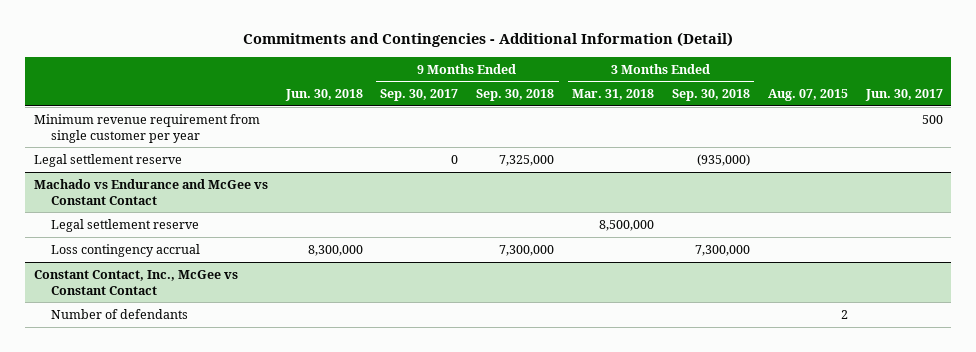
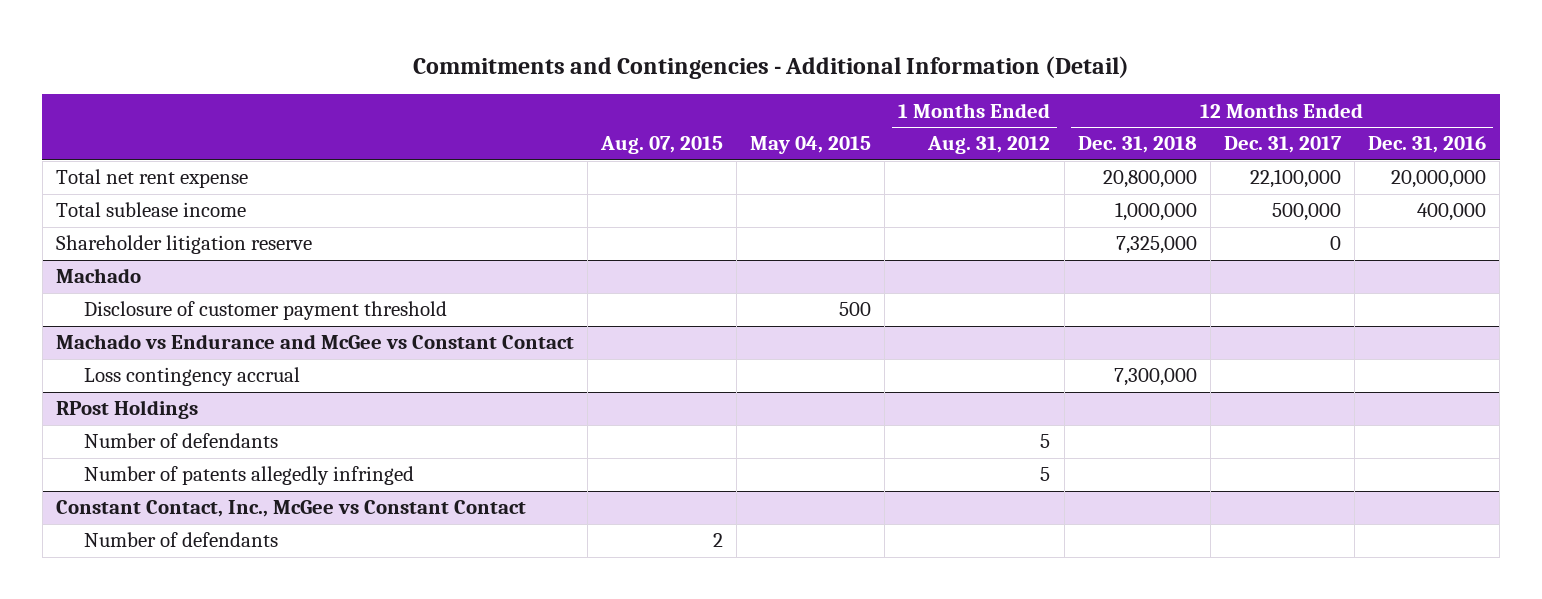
- | Jun. 30, 2018 | 9 Months Ended Sep. 30, 2017 | 9 Months Ended Sep. 30, 2018 | 3 Months Ended Mar. 31, 2018 | 3 Months Ended Sep. 30, 2018 | Aug. 07, 2015 | Jun. 30, 2017
+ | Aug. 07, 2015 | May 04, 2015 | 1 Months Ended Aug. 31, 2012 | 12 Months Ended Dec. 31, 2018 | 12 Months Ended Dec. 31, 2017 | 12 Months Ended Dec. 31, 2016
- Minimum revenue requirement from single customer per year | | | | | | | 500
- Legal settlement reserve | | 0 | 7,325,000 | | (935,000) | |
+ Total net rent expense | | | | 20,800,000 | 22,100,000 | 20,000,000
+ Total sublease income | | | | 1,000,000 | 500,000 | 400,000
+ Shareholder litigation reserve | | | | 7,325,000 | 0 |
+ Machado
+ Disclosure of customer payment threshold | | 500 | | | |
@ Machado vs Endurance and McGee vs Constant Contact
- Legal settlement reserve | | | | 8,500,000 | | |
+ RPost Holdings
+ Number of defendants | | | 5 | | |
+ Number of patents allegedly infringed | | | 5 | | |

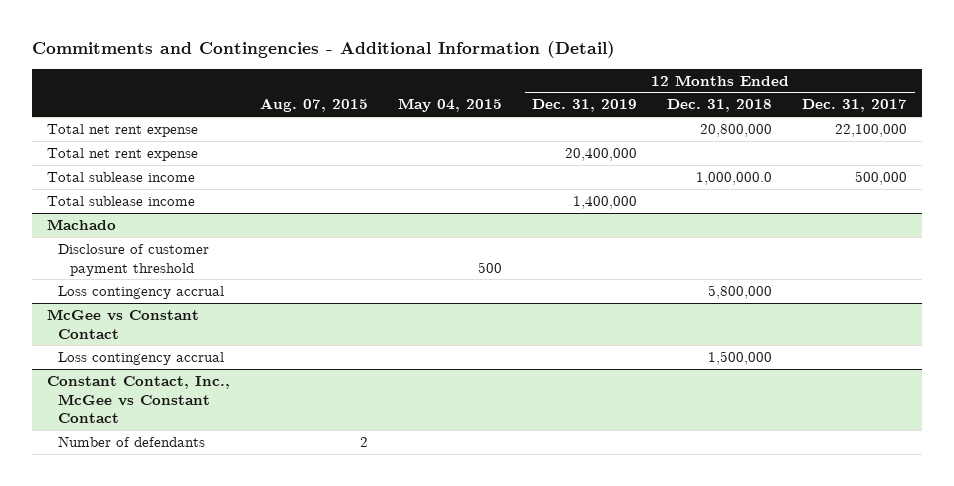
- | Aug. 07, 2015 | May 04, 2015 | 1 Months Ended Aug. 31, 2012 | 12 Months Ended Dec. 31, 2018 | 12 Months Ended Dec. 31, 2017 | 12 Months Ended Dec. 31, 2016
+ | Aug. 07, 2015 | May 04, 2015 | 12 Months Ended Dec. 31, 2019 | 12 Months Ended Dec. 31, 2018 | 12 Months Ended Dec. 31, 2017
- Total sublease income | | | | 1,000,000 | 500,000 | 400,000
- Shareholder litigation reserve | | | | 7,325,000 | 0 |
+ Total net rent expense | | | 20,400,000 | |
+ Total sublease income | | | | 1,000,000.0 | 500,000
+ Total sublease income | | | 1,400,000 | |
- Machado vs Endurance and McGee vs Constant Contact
- Loss contingency accrual | | | | 7,300,000 | |
- RPost Holdings
- Number of defendants | | | 5 | | |
- Number of patents allegedly infringed | | | 5 | | |
@ Machado
+ Loss contingency accrual | | | | 5,800,000 |
+ McGee vs Constant Contact
+ Loss contingency accrual | | | | 1,500,000 |

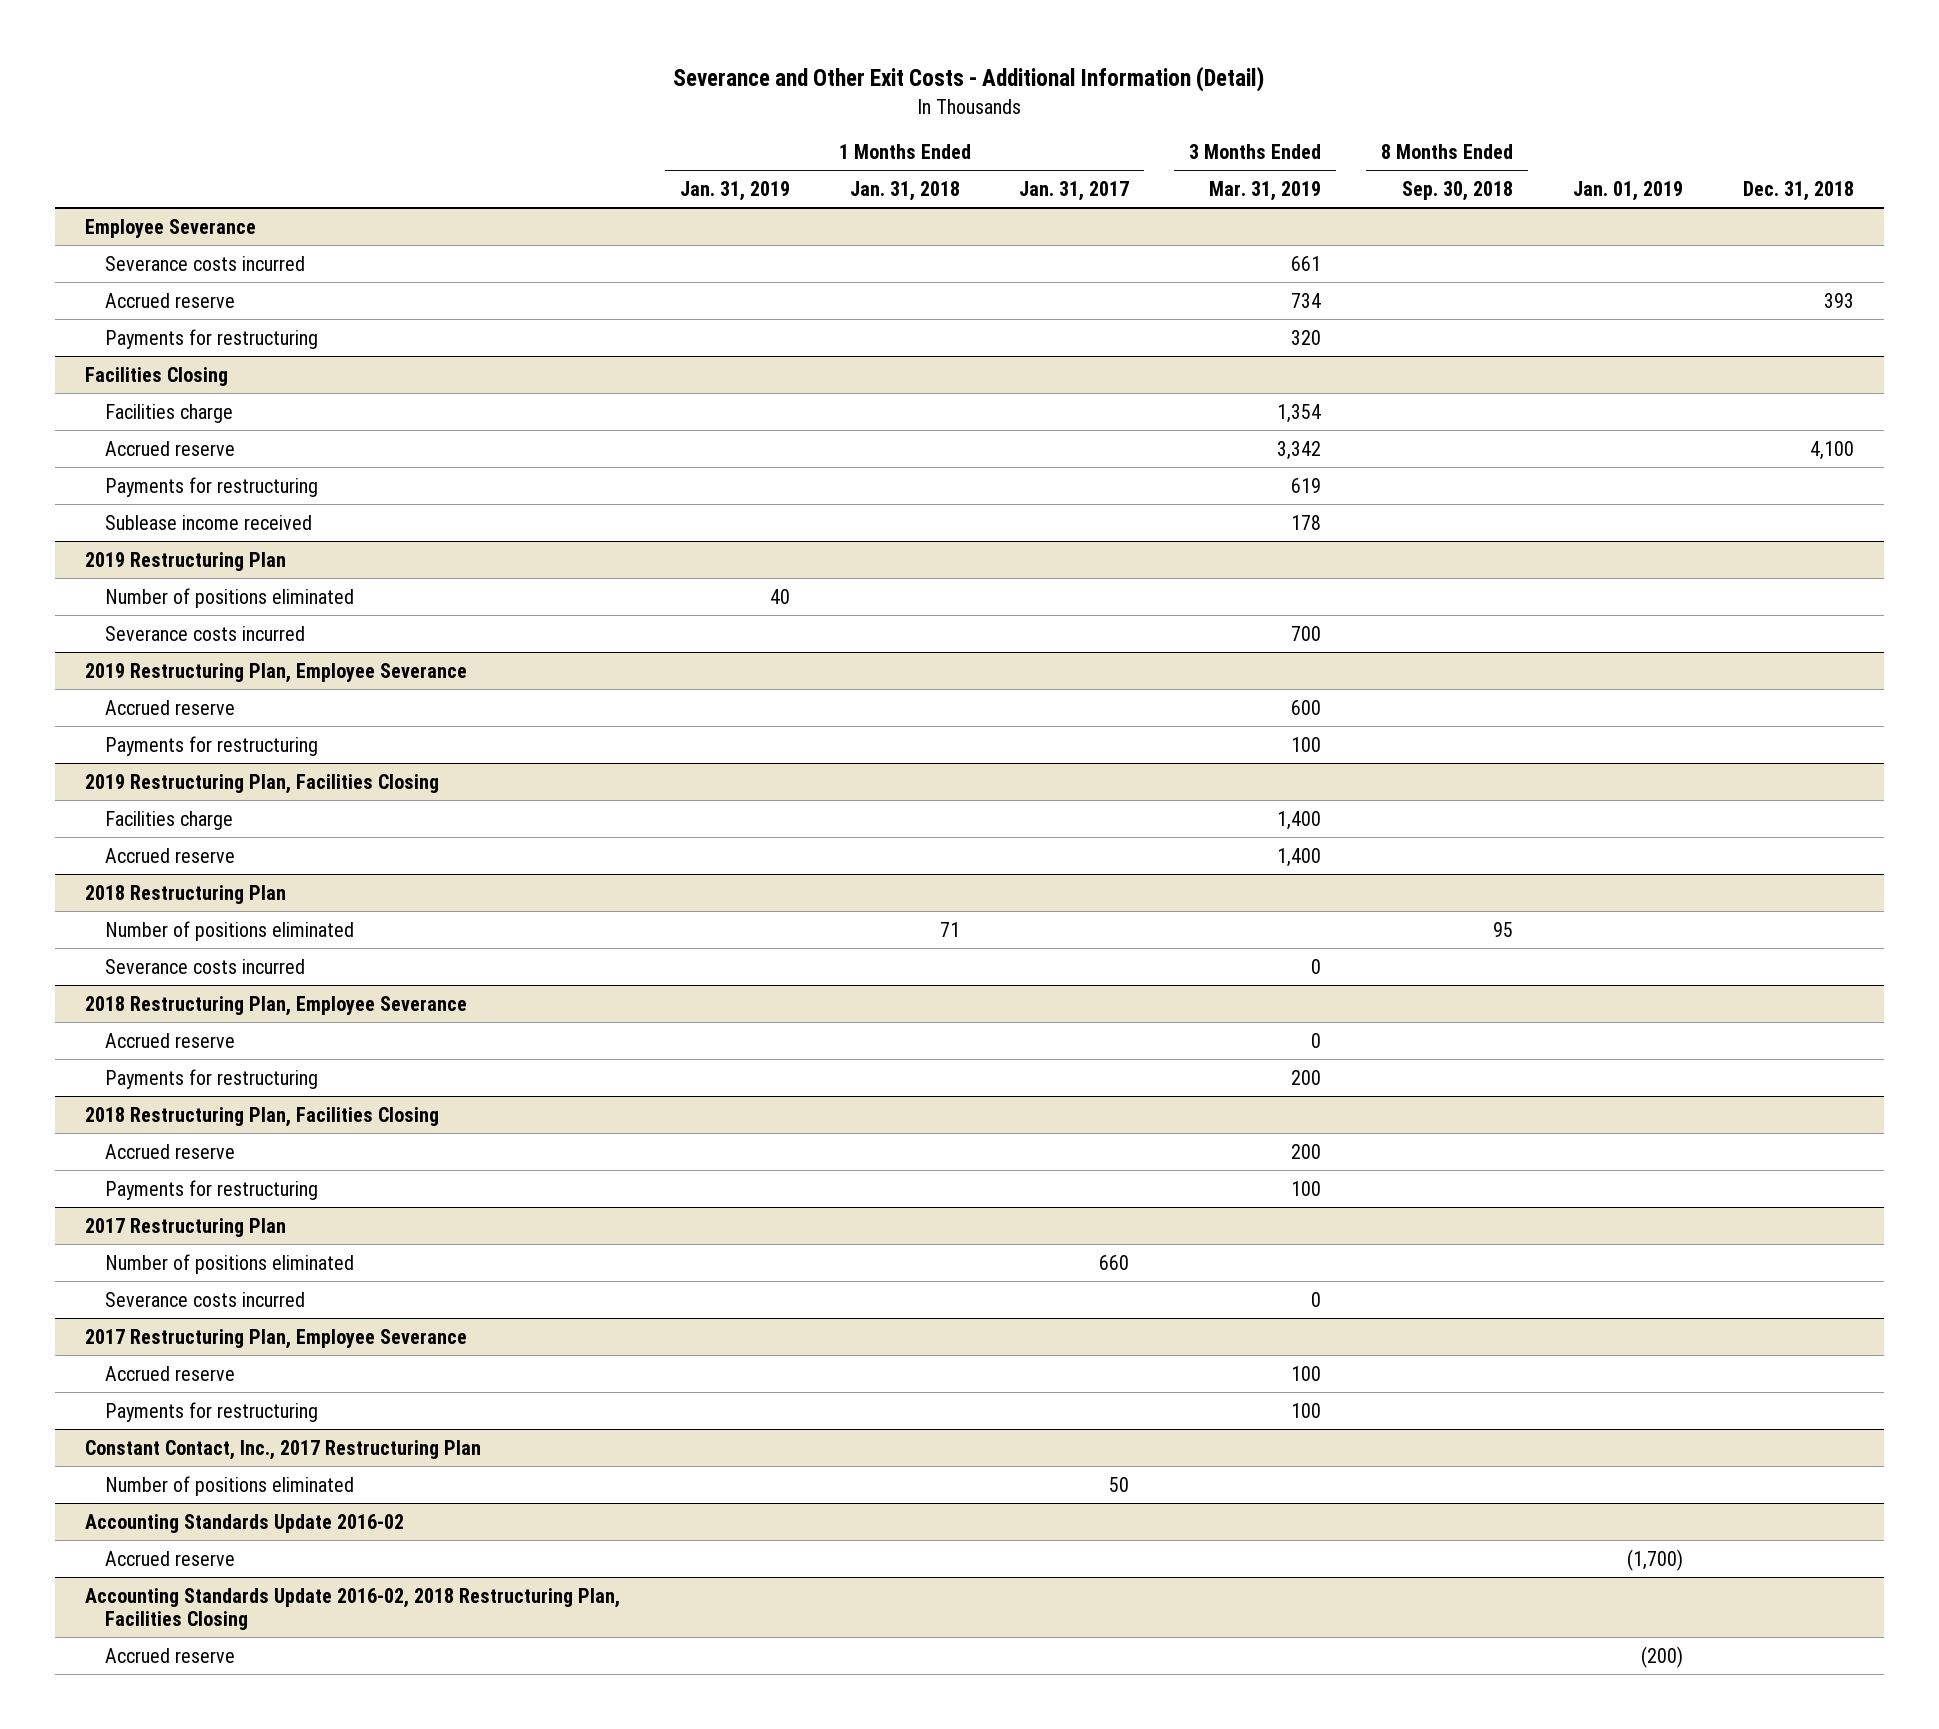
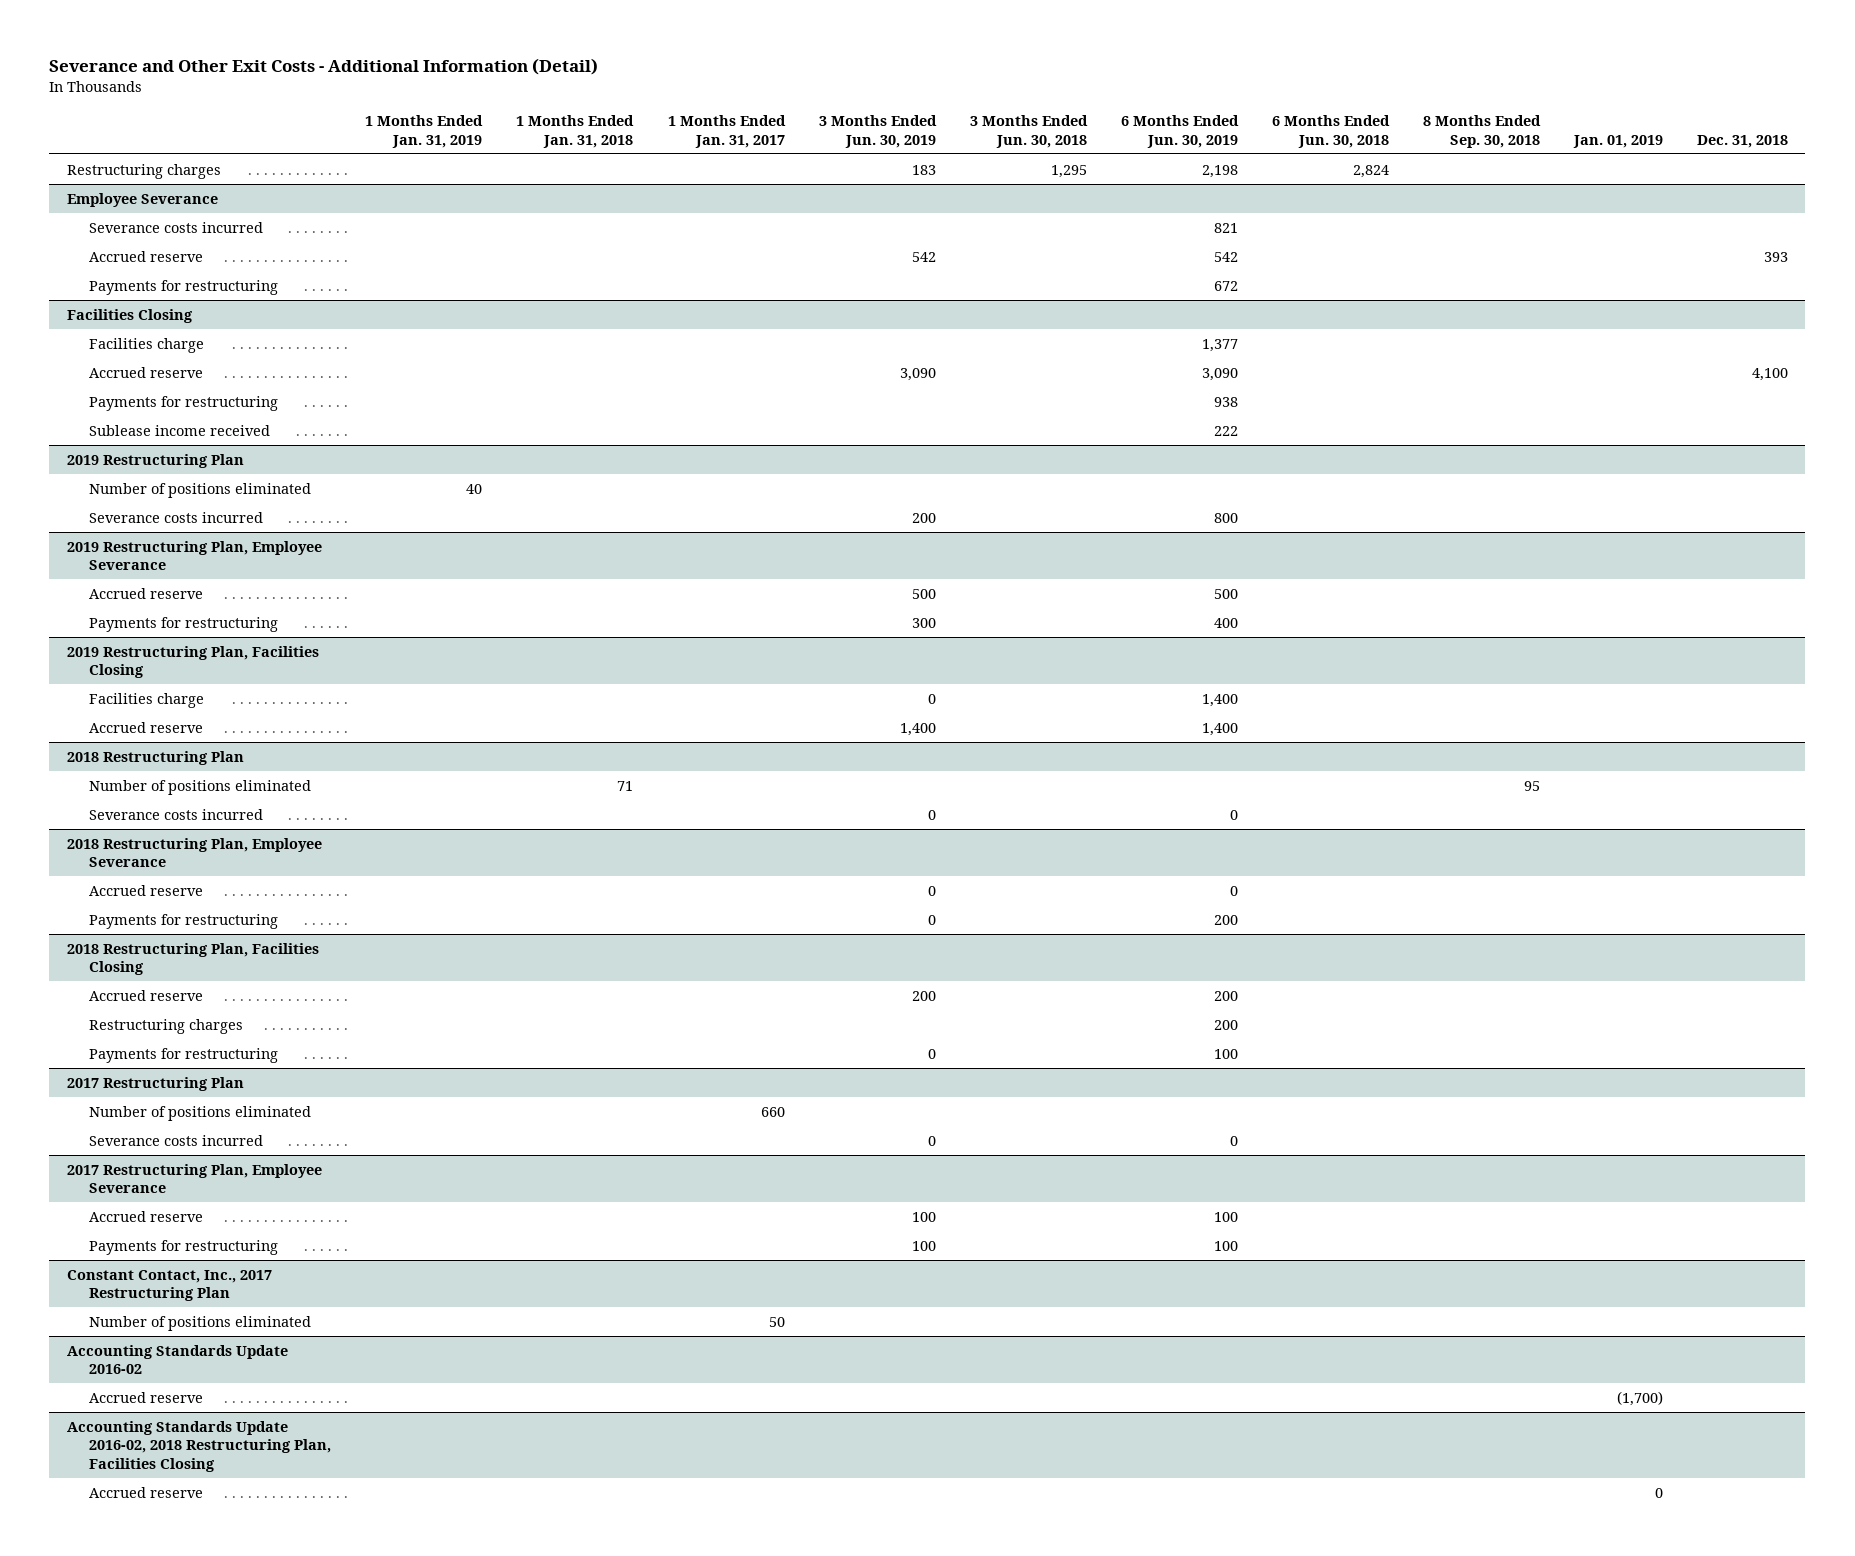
- | 1 Months Ended Jan. 31, 2019 | 1 Months Ended Jan. 31, 2018 | 1 Months Ended Jan. 31, 2017 | 3 Months Ended Mar. 31, 2019 | 8 Months Ended Sep. 30, 2018 | Jan. 01, 2019 | Dec. 31, 2018
+ | 1 Months Ended Jan. 31, 2019 | 1 Months Ended Jan. 31, 2018 | 1 Months Ended Jan. 31, 2017 | 3 Months Ended Jun. 30, 2019 | 3 Months Ended Jun. 30, 2018 | 6 Months Ended Jun. 30, 2019 | 6 Months Ended Jun. 30, 2018 | 8 Months Ended Sep. 30, 2018 | Jan. 01, 2019 | Dec. 31, 2018
+ Restructuring charges | | | | 183 | 1,295 | 2,198 | 2,824 | | |
@ 2018 Restructuring Plan, Facilities Closing
+ Restructuring charges | | | | | | 200 | | | |
@ Accounting Standards Update 2016-02, 2018 Restructuring Plan, Facilities Closing
- Accrued reserve | | | | | | (200) |
+ Accrued reserve | | | | | | | | | 0 |

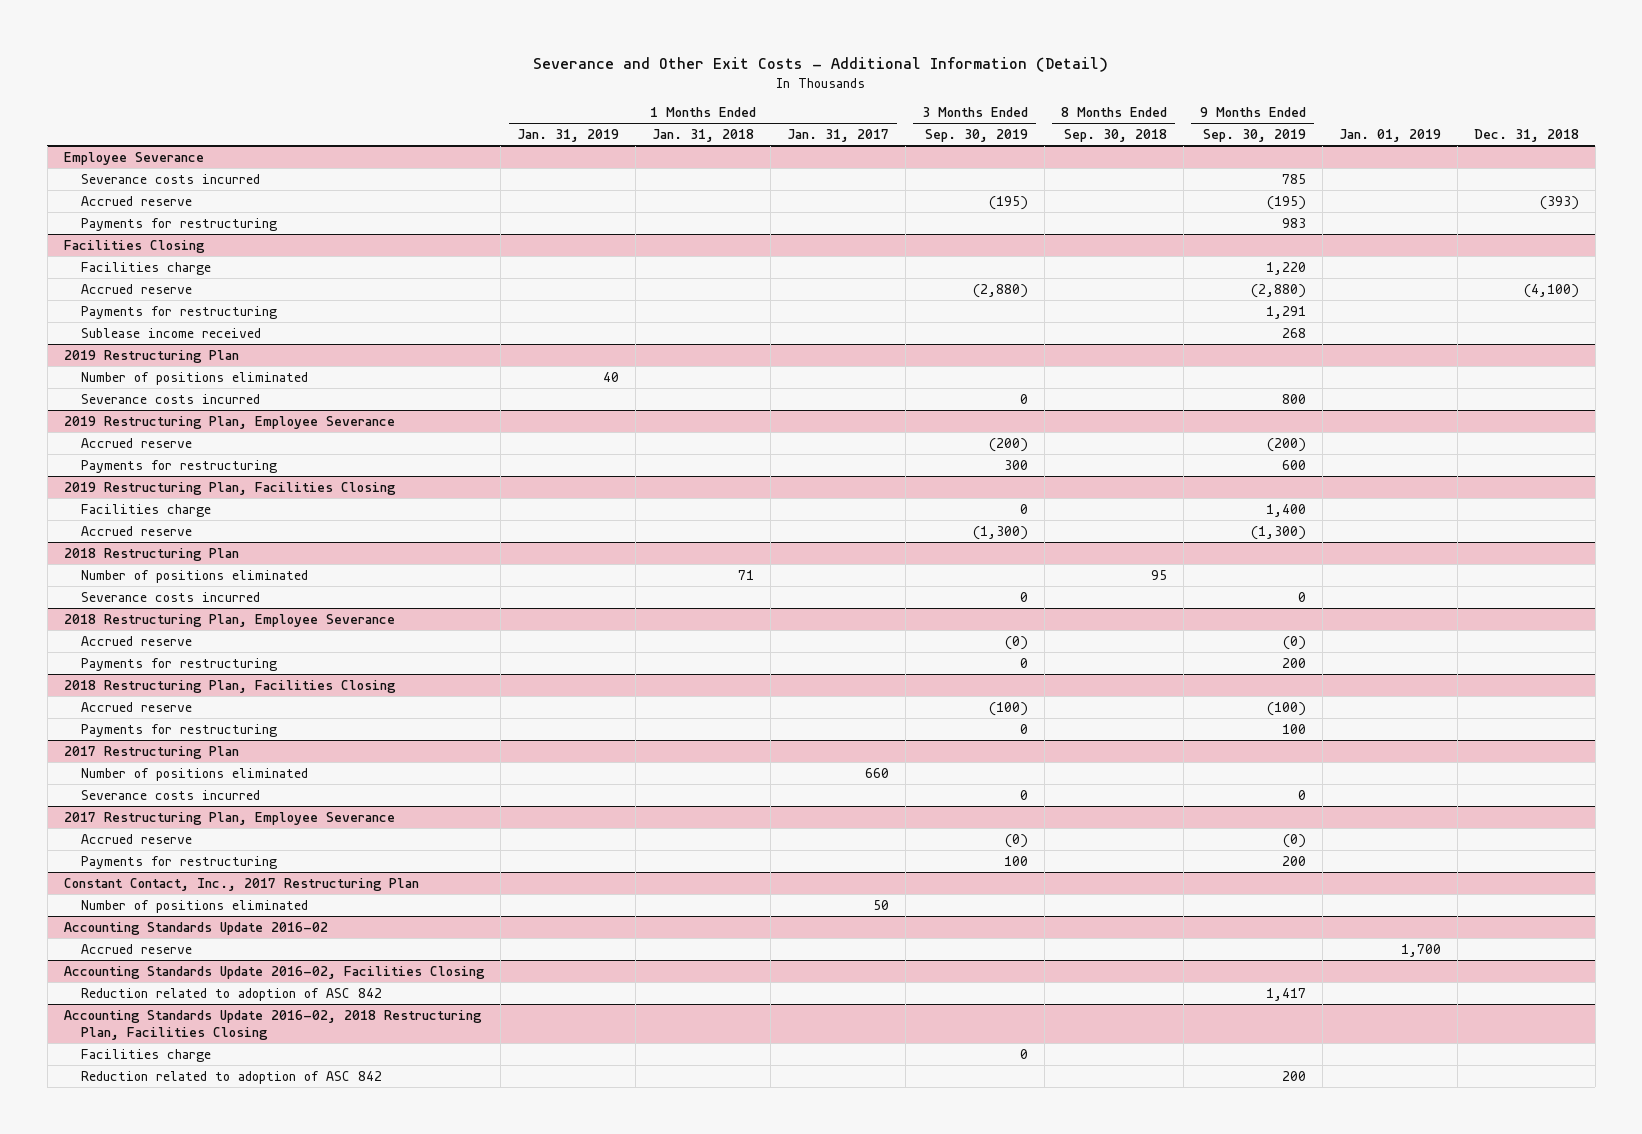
- | 1 Months Ended Jan. 31, 2019 | 1 Months Ended Jan. 31, 2018 | 1 Months Ended Jan. 31, 2017 | 3 Months Ended Jun. 30, 2019 | 3 Months Ended Jun. 30, 2018 | 6 Months Ended Jun. 30, 2019 | 6 Months Ended Jun. 30, 2018 | 8 Months Ended Sep. 30, 2018 | Jan. 01, 2019 | Dec. 31, 2018
+ | 1 Months Ended Jan. 31, 2019 | 1 Months Ended Jan. 31, 2018 | 1 Months Ended Jan. 31, 2017 | 3 Months Ended Sep. 30, 2019 | 8 Months Ended Sep. 30, 2018 | 9 Months Ended Sep. 30, 2019 | Jan. 01, 2019 | Dec. 31, 2018
- Restructuring charges | | | | 183 | 1,295 | 2,198 | 2,824 | | |
@ Employee Severance
- Accrued reserve | | | | 542 | | 542 | | | | 393
+ Accrued reserve | | | | (195) | | (195) | | (393)
@ Facilities Closing
- Accrued reserve | | | | 3,090 | | 3,090 | | | | 4,100
+ Accrued reserve | | | | (2,880) | | (2,880) | | (4,100)
@ 2018 Restructuring Plan, Facilities Closing
- Restructuring charges | | | | | | 200 | | | |
@ Accounting Standards Update 2016-02
- Accrued reserve | | | | | | | | | (1,700) |
+ Accrued reserve | | | | | | | 1,700 |
+ Accounting Standards Update 2016-02, Facilities Closing
+ Reduction related to adoption of ASC 842 | | | | | | 1,417 | |
@ Accounting Standards Update 2016-02, 2018 Restructuring Plan, Facilities Closing
- Accrued reserve | | | | | | | | | 0 |
+ Facilities charge | | | | 0 | | | |
+ Reduction related to adoption of ASC 842 | | | | | | 200 | |

